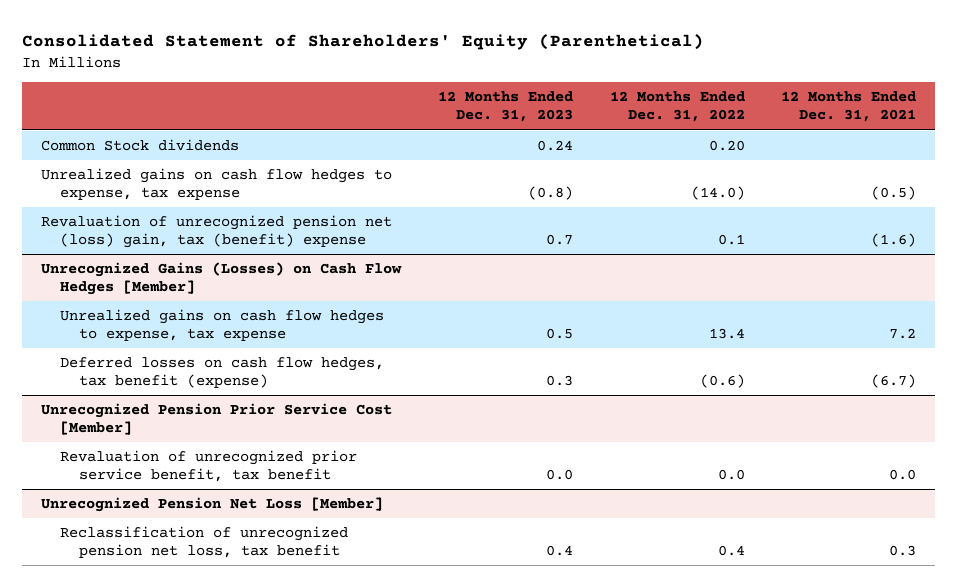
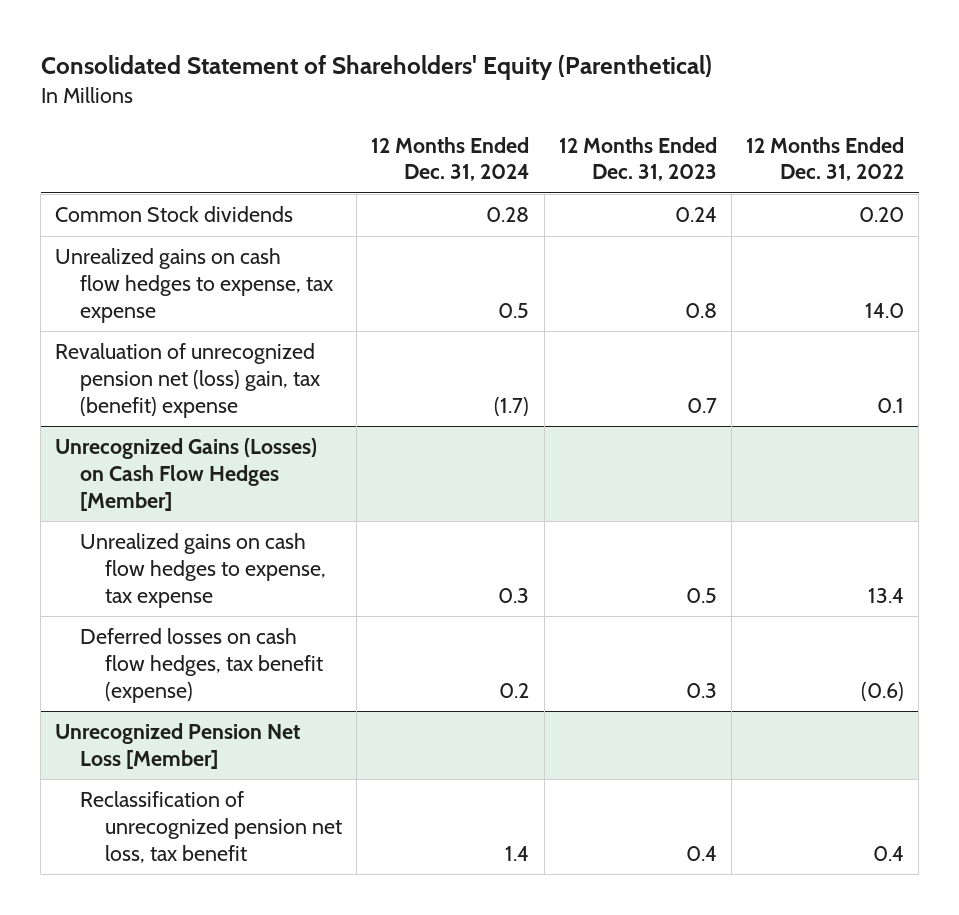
- | 12 Months Ended Dec. 31, 2023 | 12 Months Ended Dec. 31, 2022 | 12 Months Ended Dec. 31, 2021
+ | 12 Months Ended Dec. 31, 2024 | 12 Months Ended Dec. 31, 2023 | 12 Months Ended Dec. 31, 2022
- Unrealized gains on cash flow hedges to expense, tax expense | (0.8) | (14.0) | (0.5)
+ Unrealized gains on cash flow hedges to expense, tax expense | 0.5 | 0.8 | 14.0
- Unrecognized Pension Prior Service Cost [Member]
- Revaluation of unrecognized prior service benefit, tax benefit | 0.0 | 0.0 | 0.0

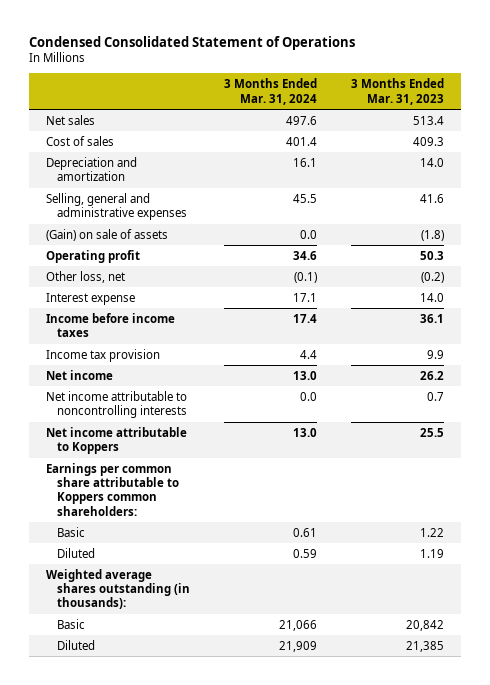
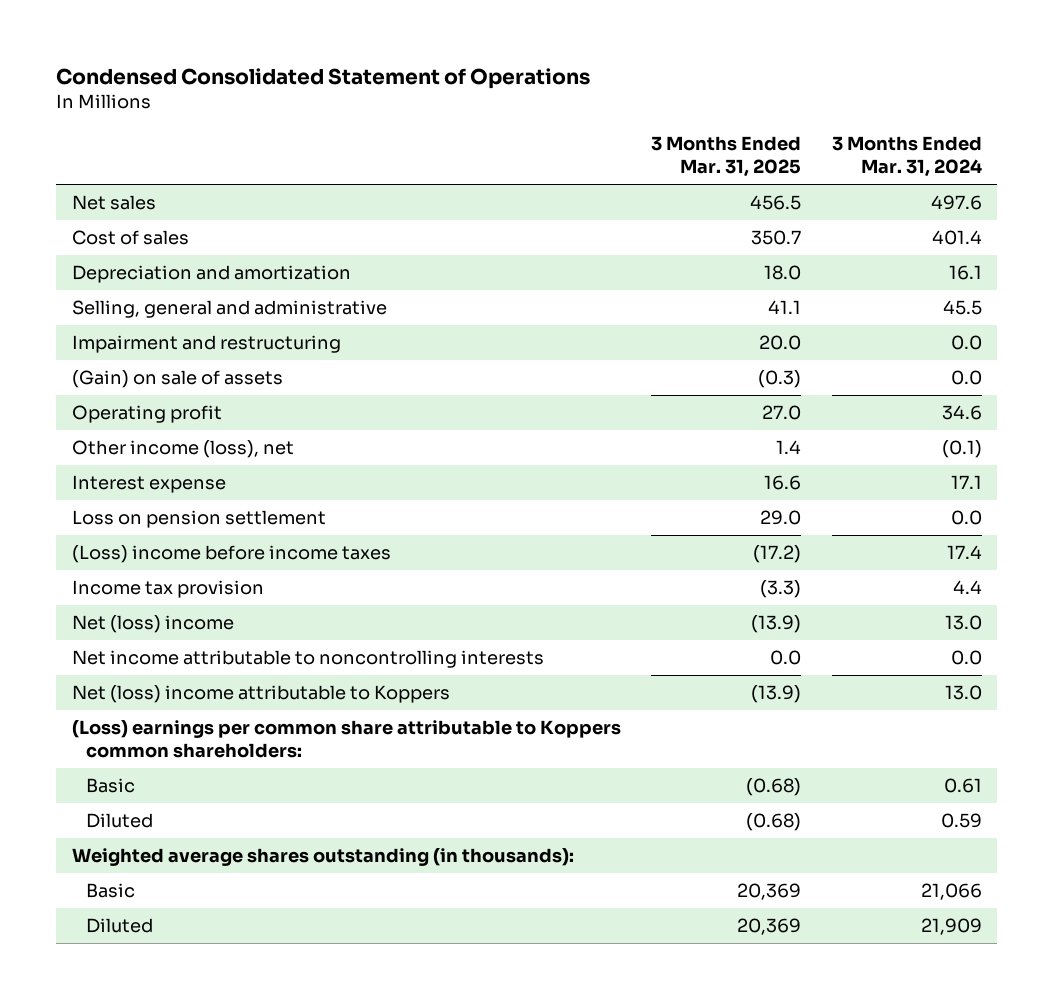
- | 3 Months Ended Mar. 31, 2024 | 3 Months Ended Mar. 31, 2023
+ | 3 Months Ended Mar. 31, 2025 | 3 Months Ended Mar. 31, 2024
- Selling, general and administrative expenses | 45.5 | 41.6
+ Selling, general and administrative | 41.1 | 45.5
+ Impairment and restructuring | 20.0 | 0.0
- Other loss, net | (0.1) | (0.2)
+ Other income (loss), net | 1.4 | (0.1)
- Income before income taxes | 17.4 | 36.1
+ Loss on pension settlement | 29.0 | 0.0
+ (Loss) income before income taxes | (17.2) | 17.4
- Net income | 13.0 | 26.2
+ Net (loss) income | (13.9) | 13.0
- Net income attributable to Koppers | 13.0 | 25.5
- Earnings per common share attributable to Koppers common shareholders:
+ Net (loss) income attributable to Koppers | (13.9) | 13.0
+ (Loss) earnings per common share attributable to Koppers common shareholders:

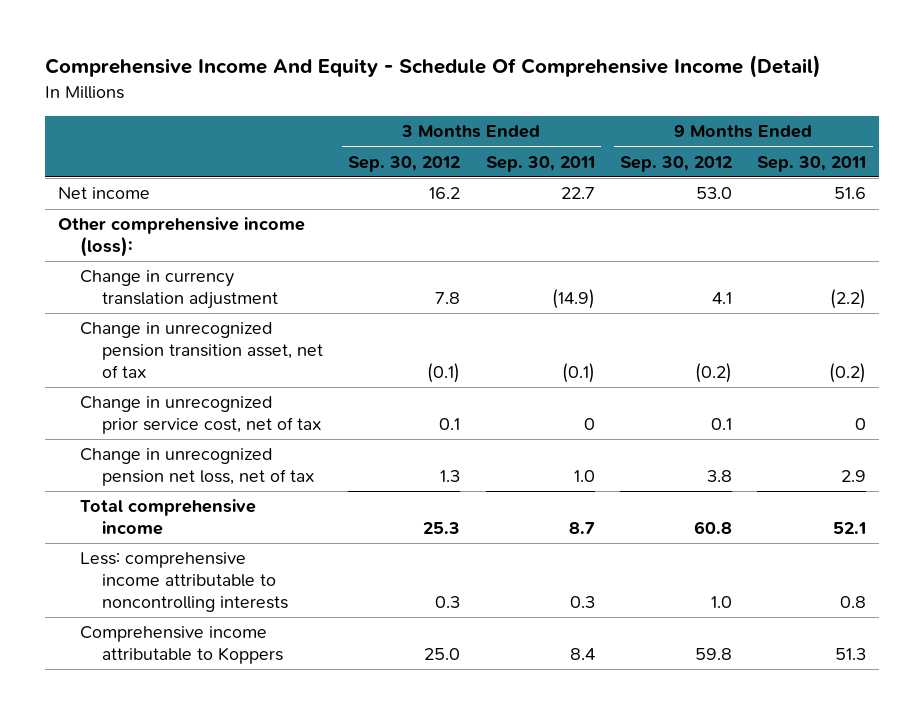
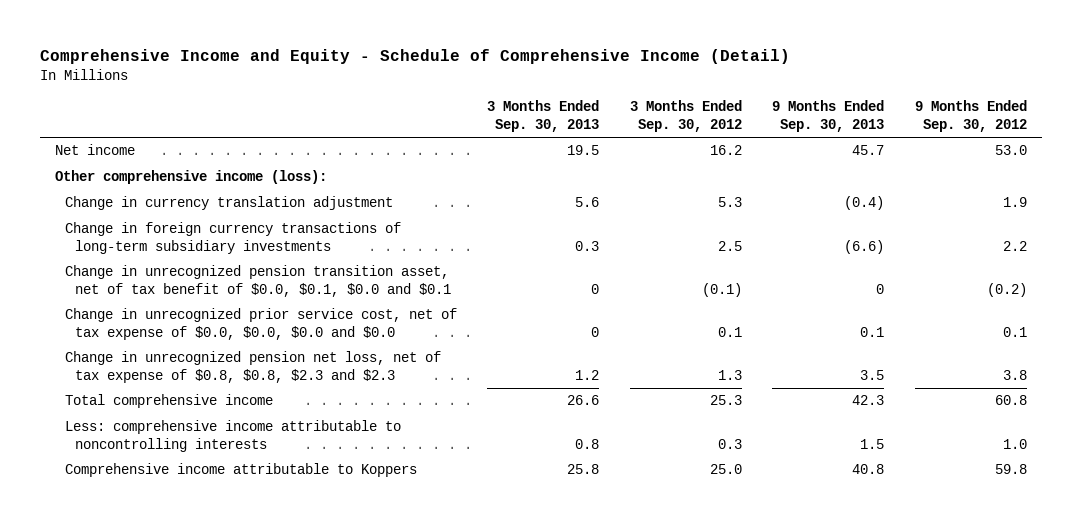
- Comprehensive Income And Equity - Schedule Of Comprehensive Income (Detail)
+ Comprehensive Income and Equity - Schedule of Comprehensive Income (Detail)
- | 3 Months Ended Sep. 30, 2012 | 3 Months Ended Sep. 30, 2011 | 9 Months Ended Sep. 30, 2012 | 9 Months Ended Sep. 30, 2011
+ | 3 Months Ended Sep. 30, 2013 | 3 Months Ended Sep. 30, 2012 | 9 Months Ended Sep. 30, 2013 | 9 Months Ended Sep. 30, 2012
- Change in currency translation adjustment | 7.8 | (14.9) | 4.1 | (2.2)
- Change in unrecognized pension transition asset, net of tax | (0.1) | (0.1) | (0.2) | (0.2)
- Change in unrecognized prior service cost, net of tax | 0.1 | 0 | 0.1 | 0
- Change in unrecognized pension net loss, net of tax | 1.3 | 1.0 | 3.8 | 2.9
+ Change in currency translation adjustment | 5.6 | 5.3 | (0.4) | 1.9
+ Change in foreign currency transactions of long-term subsidiary investments | 0.3 | 2.5 | (6.6) | 2.2
+ Change in unrecognized pension transition asset, net of tax benefit of $0.0, $0.1, $0.0 and $0.1 | 0 | (0.1) | 0 | (0.2)
+ Change in unrecognized prior service cost, net of tax expense of $0.0, $0.0, $0.0 and $0.0 | 0 | 0.1 | 0.1 | 0.1
+ Change in unrecognized pension net loss, net of tax expense of $0.8, $0.8, $2.3 and $2.3 | 1.2 | 1.3 | 3.5 | 3.8

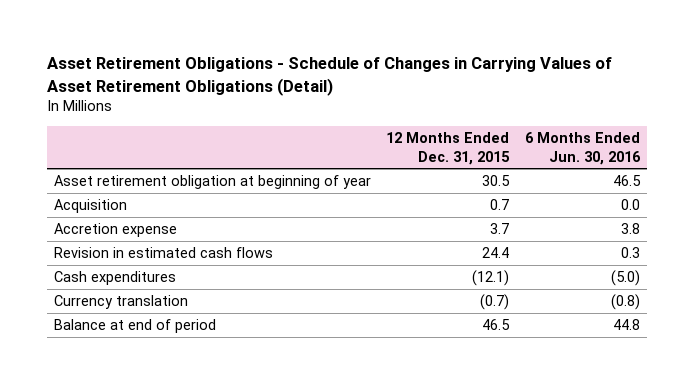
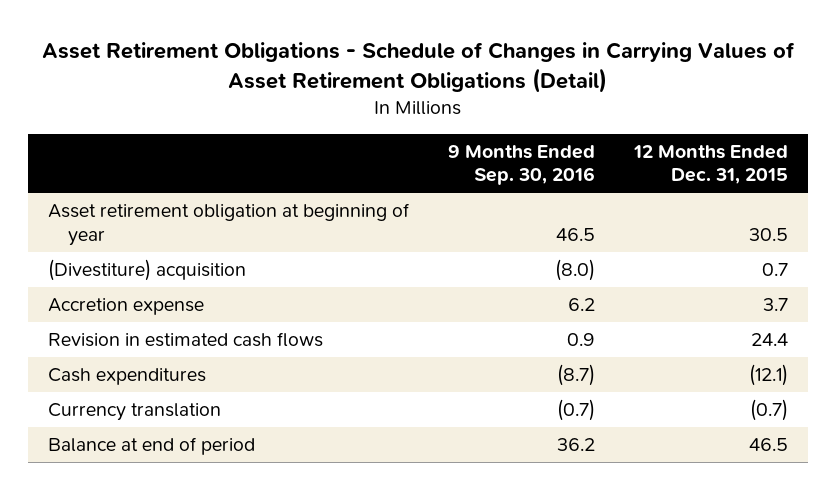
- | 12 Months Ended Dec. 31, 2015 | 6 Months Ended Jun. 30, 2016
+ | 9 Months Ended Sep. 30, 2016 | 12 Months Ended Dec. 31, 2015
- Acquisition | 0.7 | 0.0
+ (Divestiture) acquisition | (8.0) | 0.7

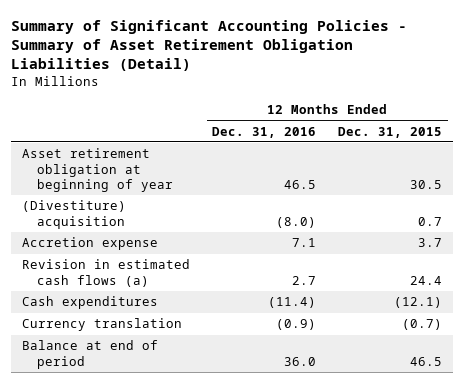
- Asset Retirement Obligations - Schedule of Changes in Carrying Values of Asset Retirement Obligations (Detail)
+ Summary of Significant Accounting Policies - Summary of Asset Retirement Obligation Liabilities (Detail)
- | 9 Months Ended Sep. 30, 2016 | 12 Months Ended Dec. 31, 2015
+ | 12 Months Ended Dec. 31, 2016 | 12 Months Ended Dec. 31, 2015
- Revision in estimated cash flows | 0.9 | 24.4
+ Revision in estimated cash flows (a) | 2.7 | 24.4

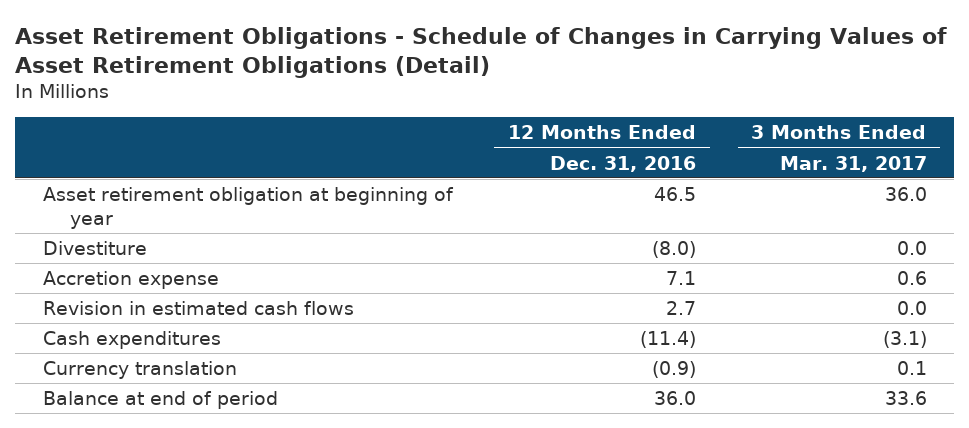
- Summary of Significant Accounting Policies - Summary of Asset Retirement Obligation Liabilities (Detail)
+ Asset Retirement Obligations - Schedule of Changes in Carrying Values of Asset Retirement Obligations (Detail)
- | 12 Months Ended Dec. 31, 2016 | 12 Months Ended Dec. 31, 2015
+ | 12 Months Ended Dec. 31, 2016 | 3 Months Ended Mar. 31, 2017
- (Divestiture) acquisition | (8.0) | 0.7
+ Divestiture | (8.0) | 0.0
- Revision in estimated cash flows (a) | 2.7 | 24.4
+ Revision in estimated cash flows | 2.7 | 0.0

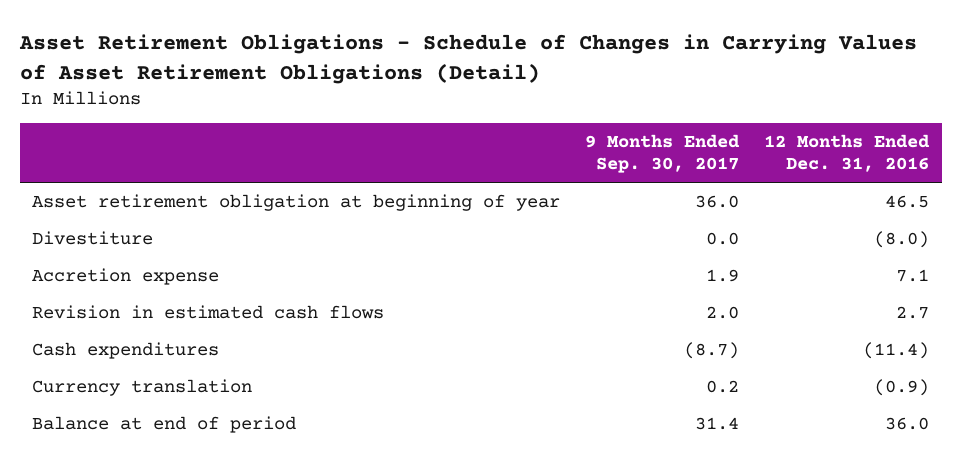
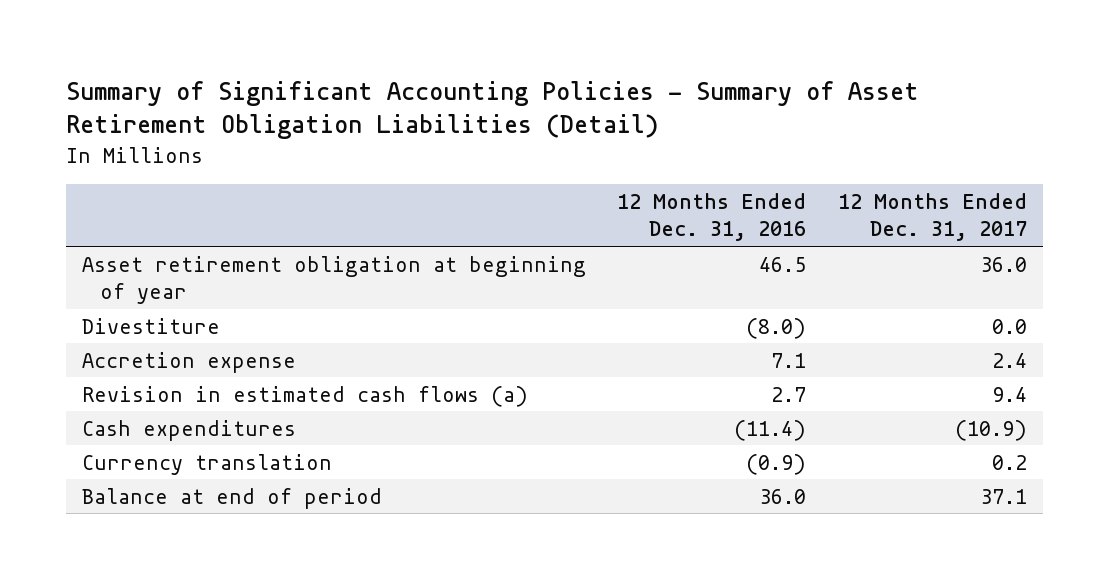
- Asset Retirement Obligations - Schedule of Changes in Carrying Values of Asset Retirement Obligations (Detail)
+ Summary of Significant Accounting Policies - Summary of Asset Retirement Obligation Liabilities (Detail)
- | 9 Months Ended Sep. 30, 2017 | 12 Months Ended Dec. 31, 2016
+ | 12 Months Ended Dec. 31, 2016 | 12 Months Ended Dec. 31, 2017
- Revision in estimated cash flows | 2.0 | 2.7
+ Revision in estimated cash flows (a) | 2.7 | 9.4

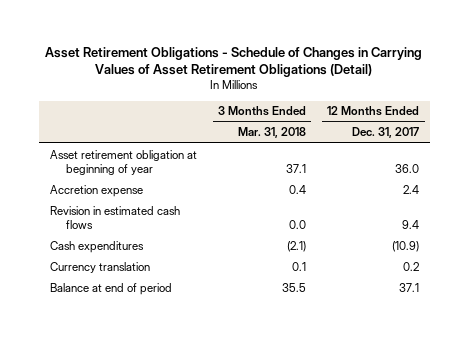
- Summary of Significant Accounting Policies - Summary of Asset Retirement Obligation Liabilities (Detail)
+ Asset Retirement Obligations - Schedule of Changes in Carrying Values of Asset Retirement Obligations (Detail)
- | 12 Months Ended Dec. 31, 2016 | 12 Months Ended Dec. 31, 2017
+ | 3 Months Ended Mar. 31, 2018 | 12 Months Ended Dec. 31, 2017
- Divestiture | (8.0) | 0.0
- Revision in estimated cash flows (a) | 2.7 | 9.4
+ Revision in estimated cash flows | 0.0 | 9.4

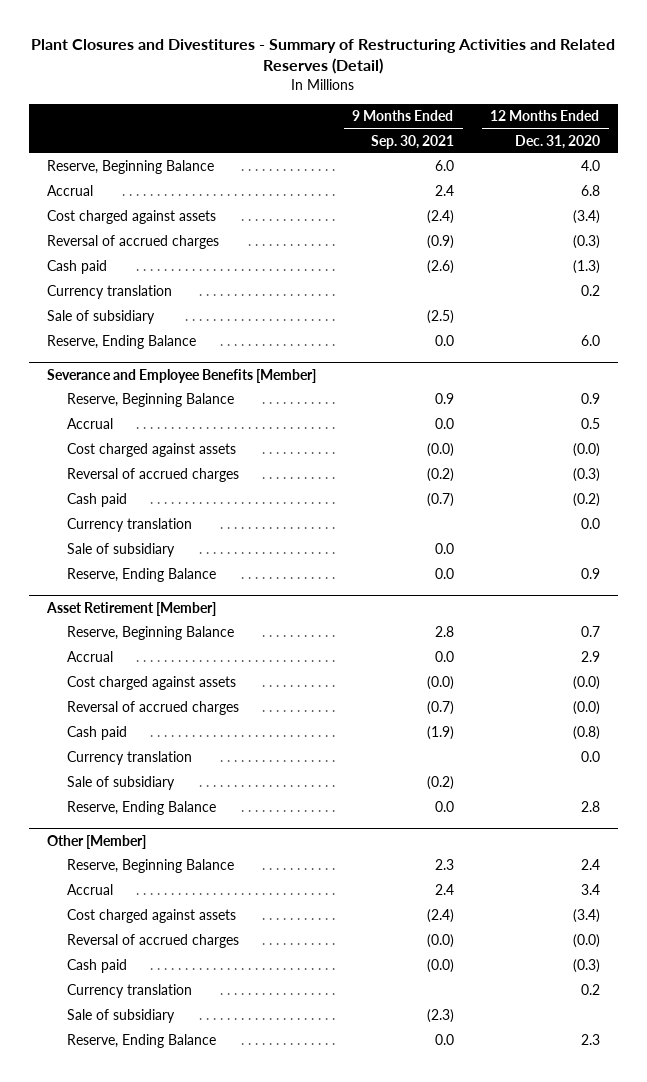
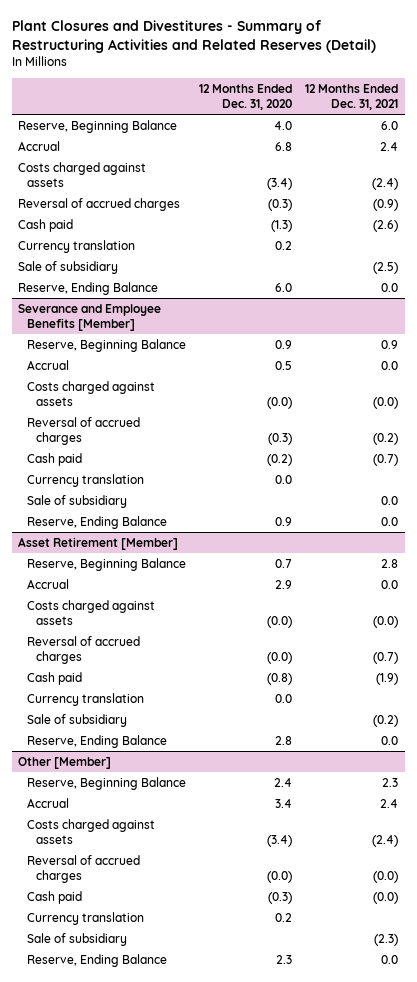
- | 9 Months Ended Sep. 30, 2021 | 12 Months Ended Dec. 31, 2020
+ | 12 Months Ended Dec. 31, 2020 | 12 Months Ended Dec. 31, 2021
- Cost charged against assets | (2.4) | (3.4)
+ Costs charged against assets | (3.4) | (2.4)
@ Severance and Employee Benefits [Member]
- Cost charged against assets | (0.0) | (0.0)
+ Costs charged against assets | (0.0) | (0.0)
@ Asset Retirement [Member]
- Cost charged against assets | (0.0) | (0.0)
+ Costs charged against assets | (0.0) | (0.0)
@ Other [Member]
- Cost charged against assets | (2.4) | (3.4)
+ Costs charged against assets | (3.4) | (2.4)

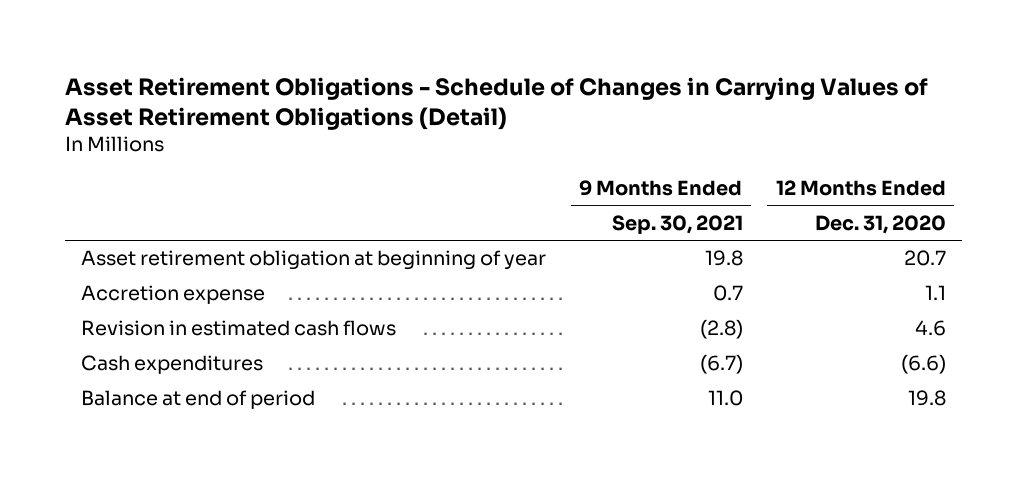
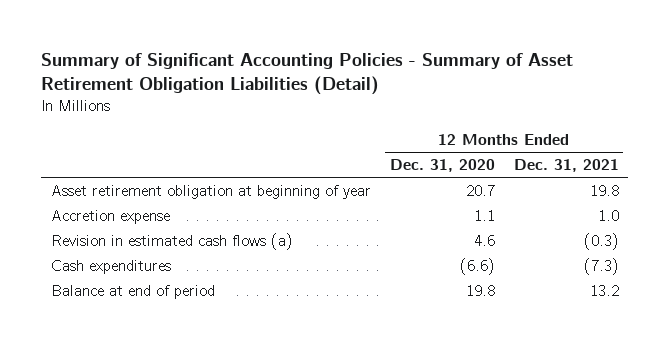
- Asset Retirement Obligations - Schedule of Changes in Carrying Values of Asset Retirement Obligations (Detail)
+ Summary of Significant Accounting Policies - Summary of Asset Retirement Obligation Liabilities (Detail)
- | 9 Months Ended Sep. 30, 2021 | 12 Months Ended Dec. 31, 2020
+ | 12 Months Ended Dec. 31, 2020 | 12 Months Ended Dec. 31, 2021
- Revision in estimated cash flows | (2.8) | 4.6
+ Revision in estimated cash flows (a) | 4.6 | (0.3)

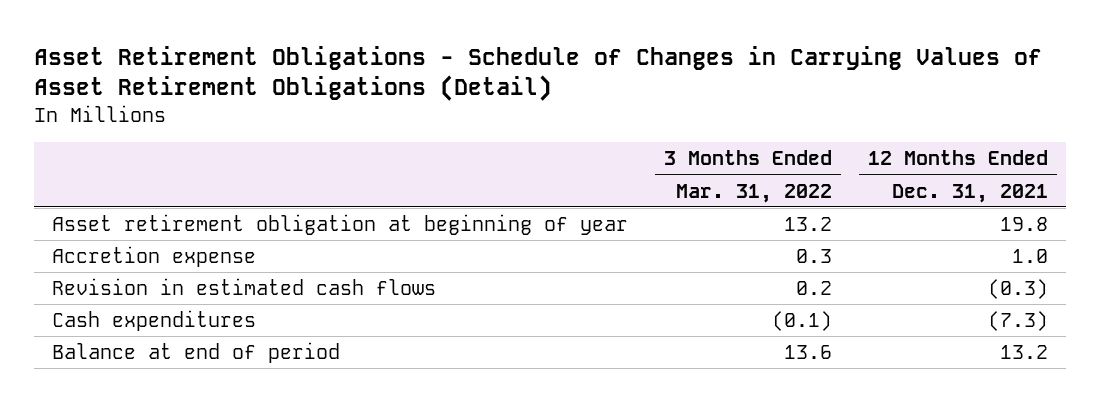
- Summary of Significant Accounting Policies - Summary of Asset Retirement Obligation Liabilities (Detail)
+ Asset Retirement Obligations - Schedule of Changes in Carrying Values of Asset Retirement Obligations (Detail)
- | 12 Months Ended Dec. 31, 2020 | 12 Months Ended Dec. 31, 2021
+ | 3 Months Ended Mar. 31, 2022 | 12 Months Ended Dec. 31, 2021
- Revision in estimated cash flows (a) | 4.6 | (0.3)
+ Revision in estimated cash flows | 0.2 | (0.3)

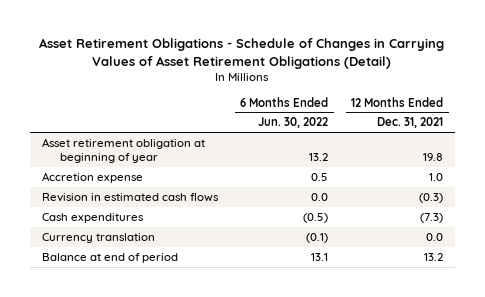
- | 3 Months Ended Mar. 31, 2022 | 12 Months Ended Dec. 31, 2021
+ | 6 Months Ended Jun. 30, 2022 | 12 Months Ended Dec. 31, 2021
+ Currency translation | (0.1) | 0.0

